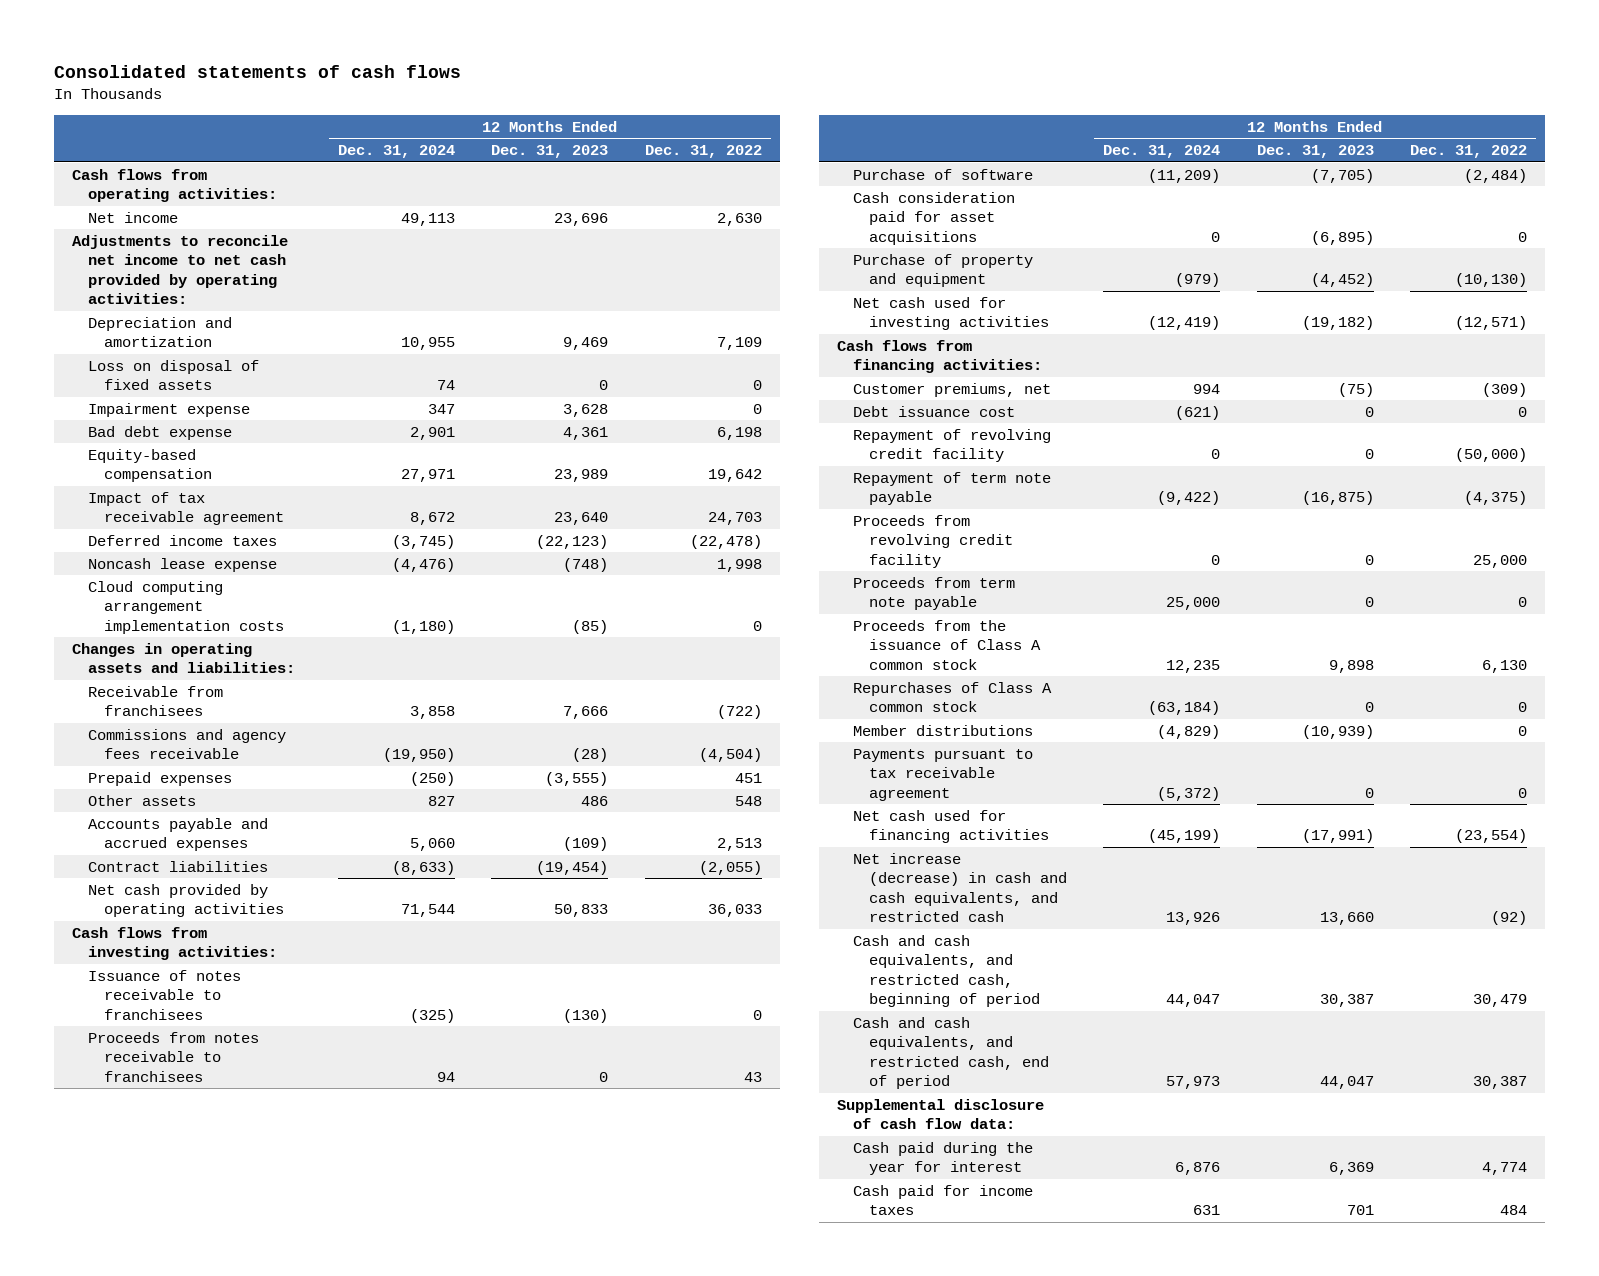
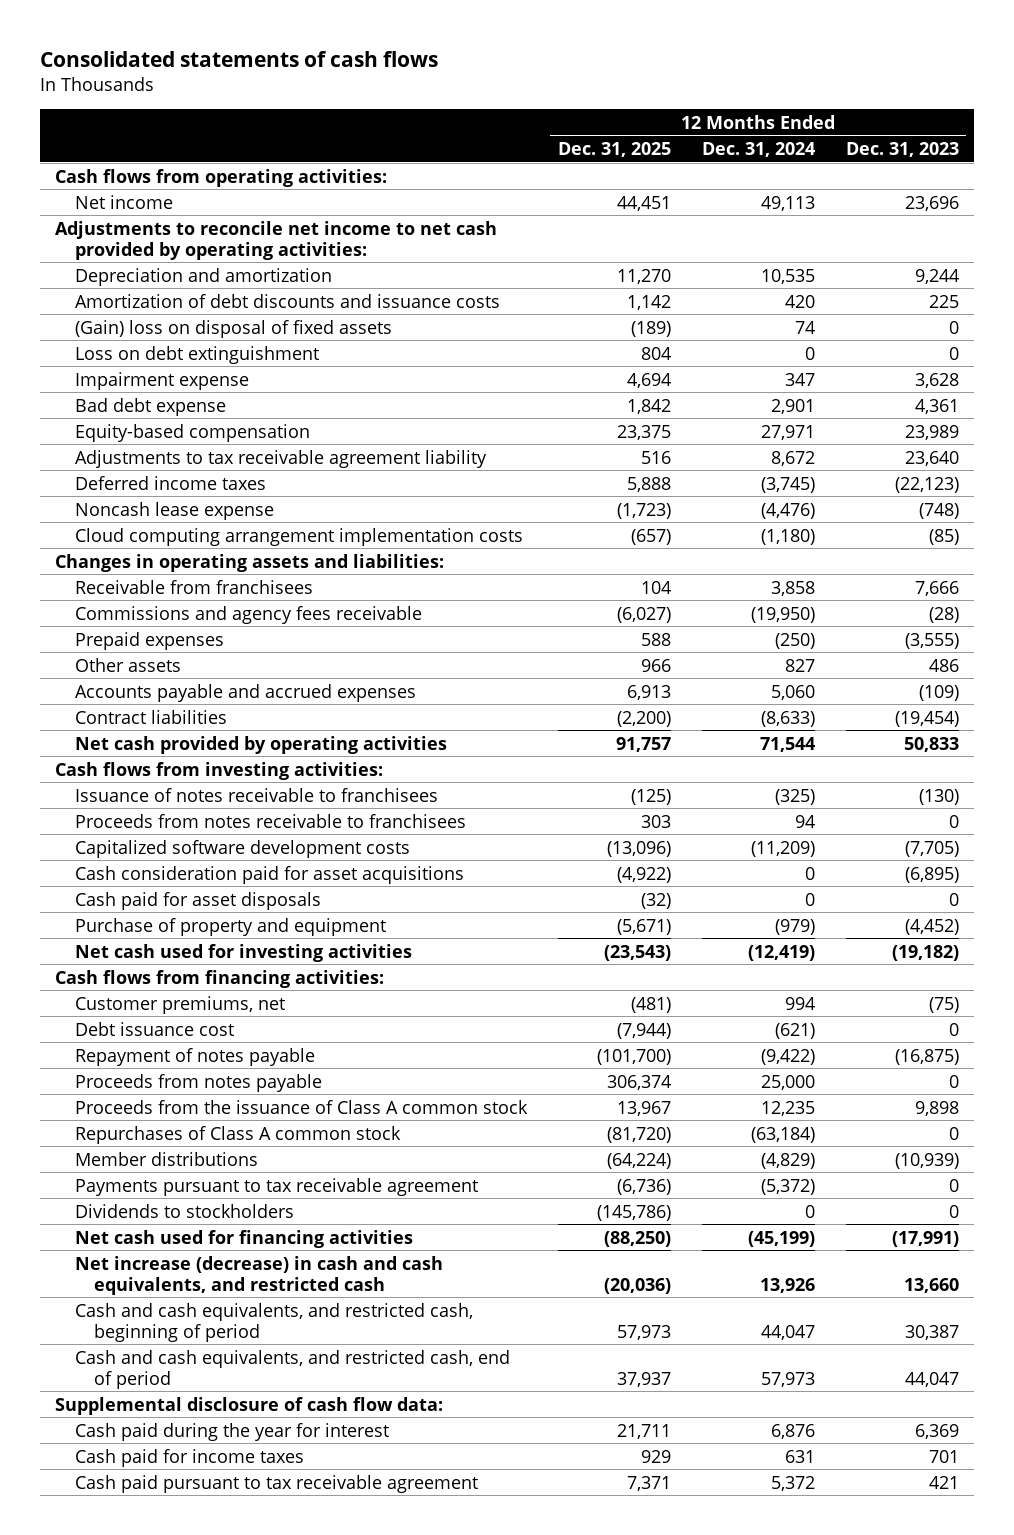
- | 12 Months Ended Dec. 31, 2024 | 12 Months Ended Dec. 31, 2023 | 12 Months Ended Dec. 31, 2022
+ | 12 Months Ended Dec. 31, 2025 | 12 Months Ended Dec. 31, 2024 | 12 Months Ended Dec. 31, 2023
- Depreciation and amortization | 10,955 | 9,469 | 7,109
- Loss on disposal of fixed assets | 74 | 0 | 0
+ Depreciation and amortization | 11,270 | 10,535 | 9,244
+ Amortization of debt discounts and issuance costs | 1,142 | 420 | 225
+ (Gain) loss on disposal of fixed assets | (189) | 74 | 0
+ Loss on debt extinguishment | 804 | 0 | 0
- Impact of tax receivable agreement | 8,672 | 23,640 | 24,703
+ Adjustments to tax receivable agreement liability | 516 | 8,672 | 23,640
- Purchase of software | (11,209) | (7,705) | (2,484)
+ Capitalized software development costs | (13,096) | (11,209) | (7,705)
+ Cash paid for asset disposals | (32) | 0 | 0
- Repayment of revolving credit facility | 0 | 0 | (50,000)
- Repayment of term note payable | (9,422) | (16,875) | (4,375)
- Proceeds from revolving credit facility | 0 | 0 | 25,000
- Proceeds from term note payable | 25,000 | 0 | 0
+ Repayment of notes payable | (101,700) | (9,422) | (16,875)
+ Proceeds from notes payable | 306,374 | 25,000 | 0
+ Dividends to stockholders | (145,786) | 0 | 0
+ Cash paid pursuant to tax receivable agreement | 7,371 | 5,372 | 421

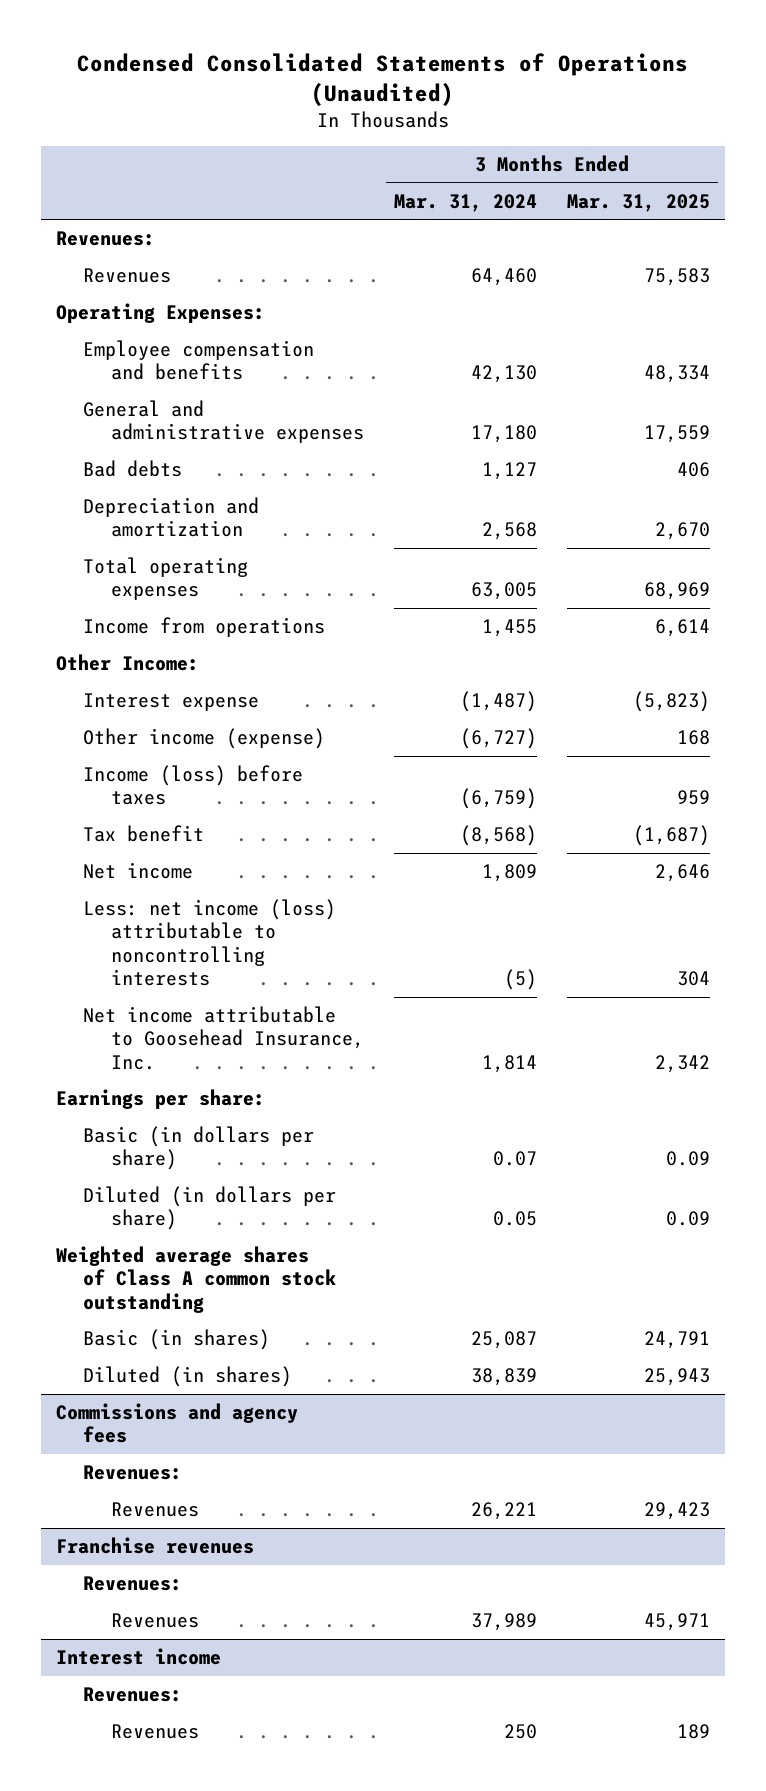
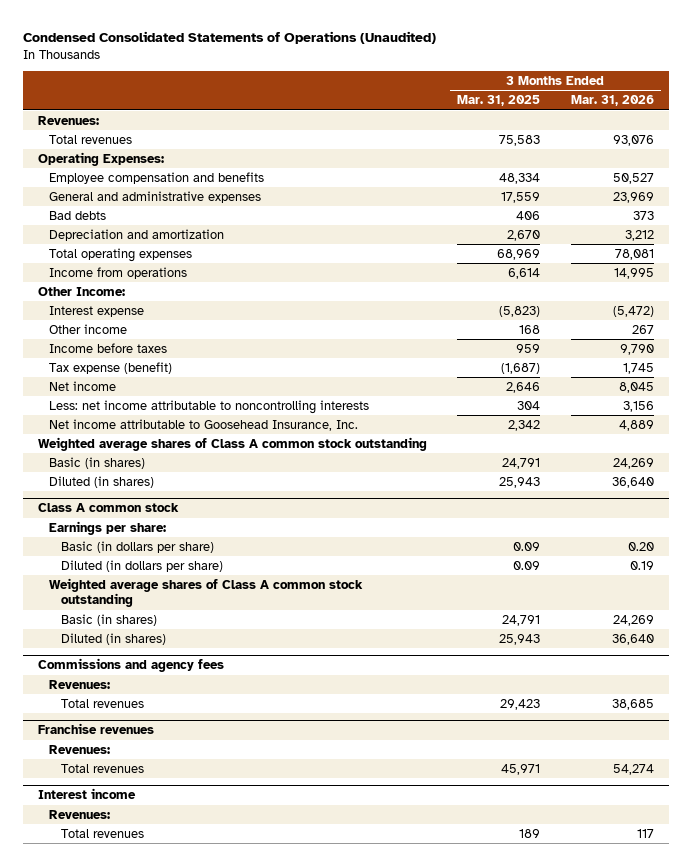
- | 3 Months Ended Mar. 31, 2024 | 3 Months Ended Mar. 31, 2025
+ | 3 Months Ended Mar. 31, 2025 | 3 Months Ended Mar. 31, 2026
- Revenues | 64,460 | 75,583
+ Total revenues | 75,583 | 93,076
- Other income (expense) | (6,727) | 168
- Income (loss) before taxes | (6,759) | 959
- Tax benefit | (8,568) | (1,687)
+ Other income | 168 | 267
+ Income before taxes | 959 | 9,790
+ Tax expense (benefit) | (1,687) | 1,745
- Less: net income (loss) attributable to noncontrolling interests | (5) | 304
+ Less: net income attributable to noncontrolling interests | 304 | 3,156
+ Weighted average shares of Class A common stock outstanding
+ Basic (in shares) | 24,791 | 24,269
+ Diluted (in shares) | 25,943 | 36,640
+ Class A common stock
@ Commissions and agency fees
- Revenues | 26,221 | 29,423
+ Total revenues | 29,423 | 38,685
@ Franchise revenues
- Revenues | 37,989 | 45,971
+ Total revenues | 45,971 | 54,274
@ Interest income
- Revenues | 250 | 189
+ Total revenues | 189 | 117

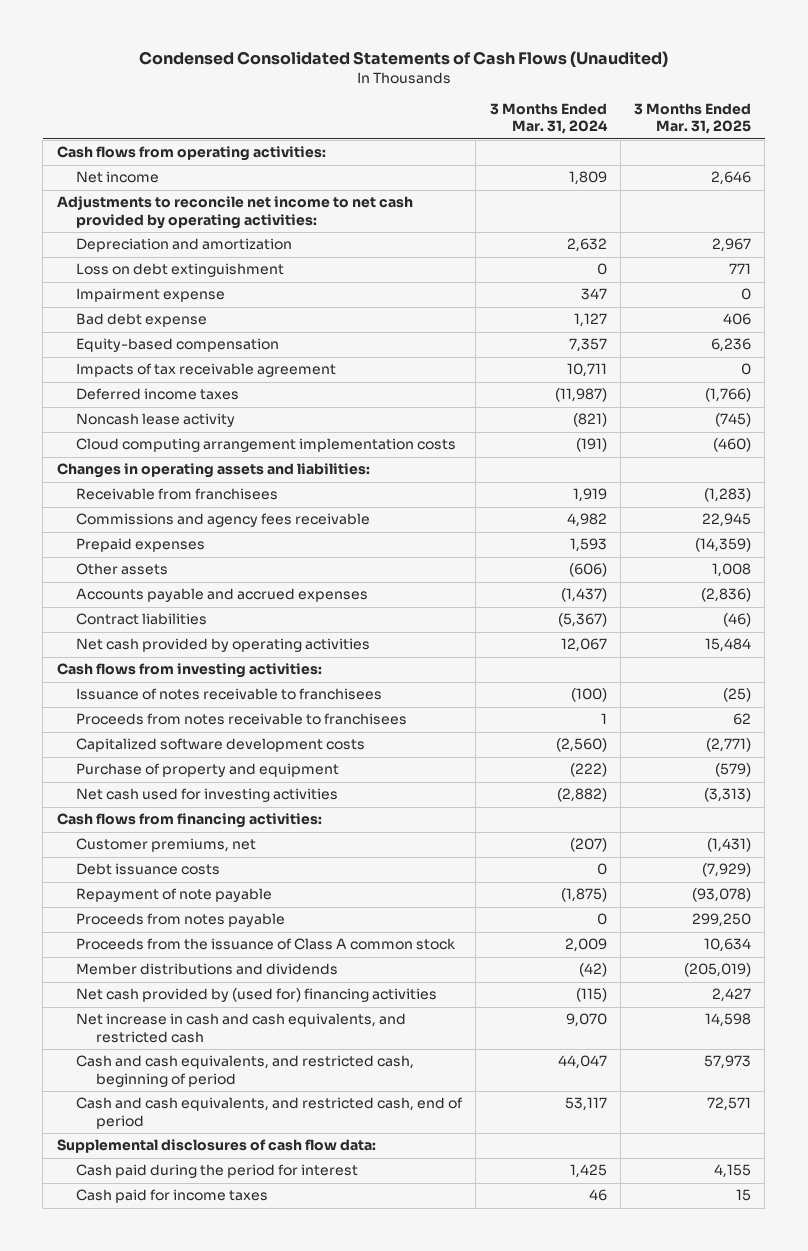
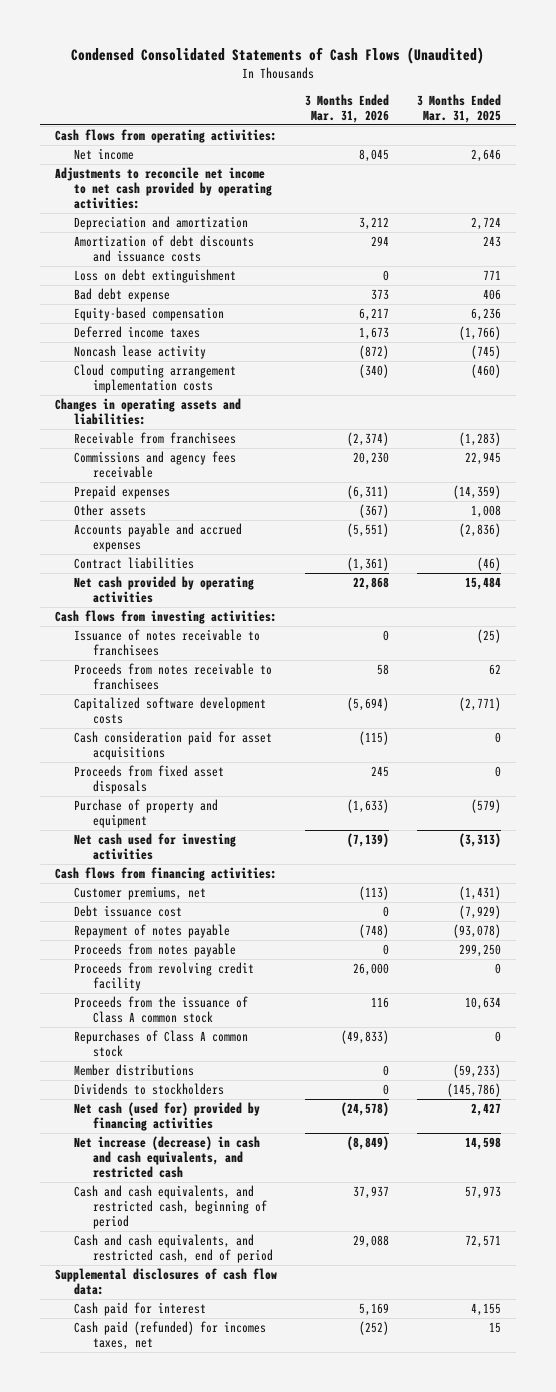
- | 3 Months Ended Mar. 31, 2024 | 3 Months Ended Mar. 31, 2025
+ | 3 Months Ended Mar. 31, 2026 | 3 Months Ended Mar. 31, 2025
- Depreciation and amortization | 2,632 | 2,967
+ Depreciation and amortization | 3,212 | 2,724
+ Amortization of debt discounts and issuance costs | 294 | 243
- Impairment expense | 347 | 0
- Impacts of tax receivable agreement | 10,711 | 0
+ Cash consideration paid for asset acquisitions | (115) | 0
+ Proceeds from fixed asset disposals | 245 | 0
- Debt issuance costs | 0 | (7,929)
- Repayment of note payable | (1,875) | (93,078)
+ Debt issuance cost | 0 | (7,929)
+ Repayment of notes payable | (748) | (93,078)
+ Proceeds from revolving credit facility | 26,000 | 0
- Member distributions and dividends | (42) | (205,019)
- Net cash provided by (used for) financing activities | (115) | 2,427
- Net increase in cash and cash equivalents, and restricted cash | 9,070 | 14,598
+ Repurchases of Class A common stock | (49,833) | 0
+ Member distributions | 0 | (59,233)
+ Dividends to stockholders | 0 | (145,786)
+ Net cash (used for) provided by financing activities | (24,578) | 2,427
+ Net increase (decrease) in cash and cash equivalents, and restricted cash | (8,849) | 14,598
- Cash paid during the period for interest | 1,425 | 4,155
- Cash paid for income taxes | 46 | 15
+ Cash paid for interest | 5,169 | 4,155
+ Cash paid (refunded) for incomes taxes, net | (252) | 15

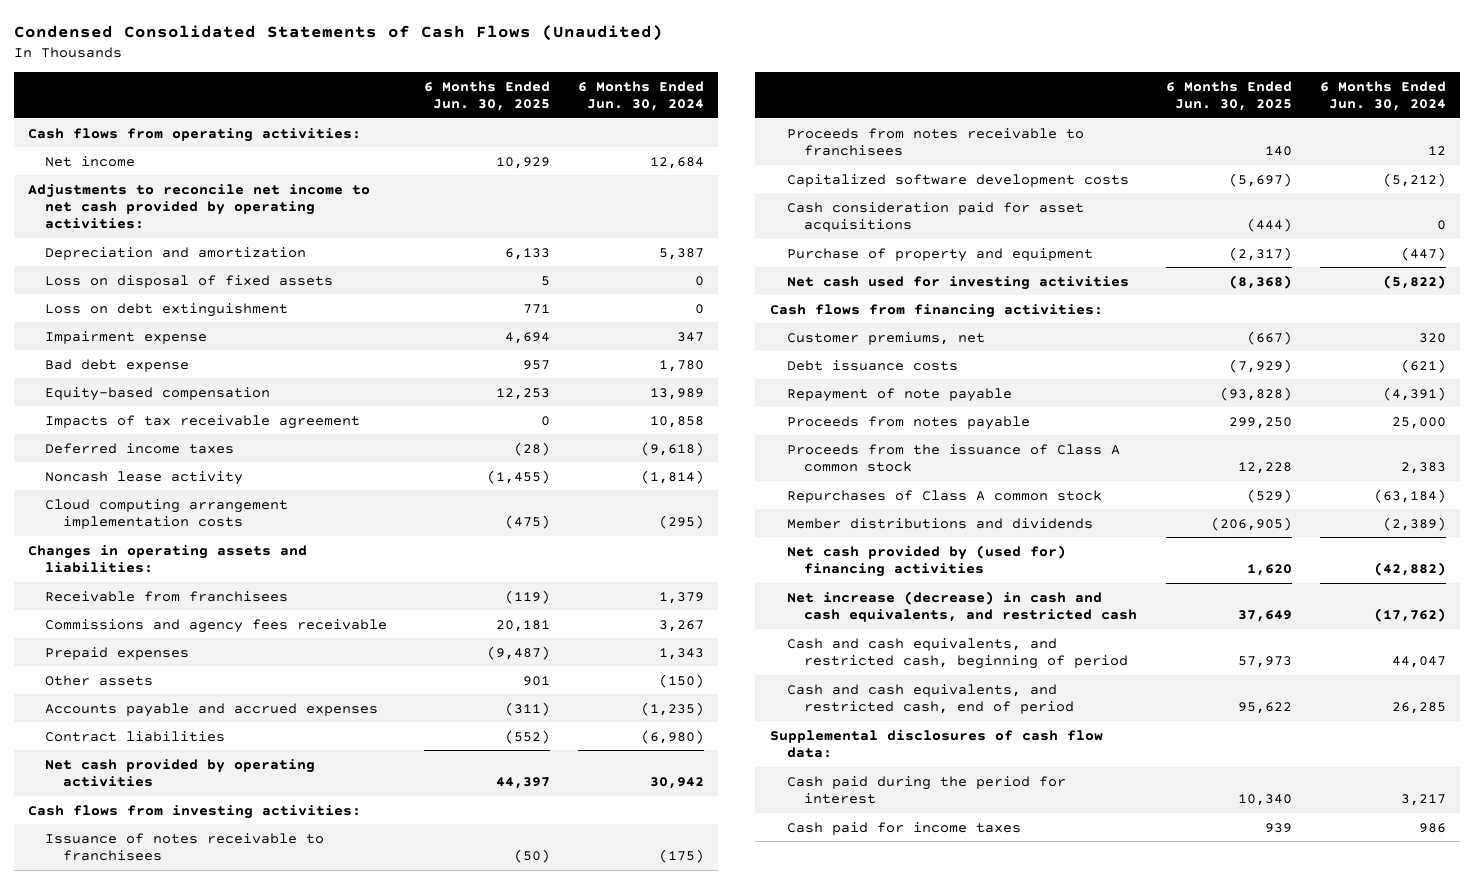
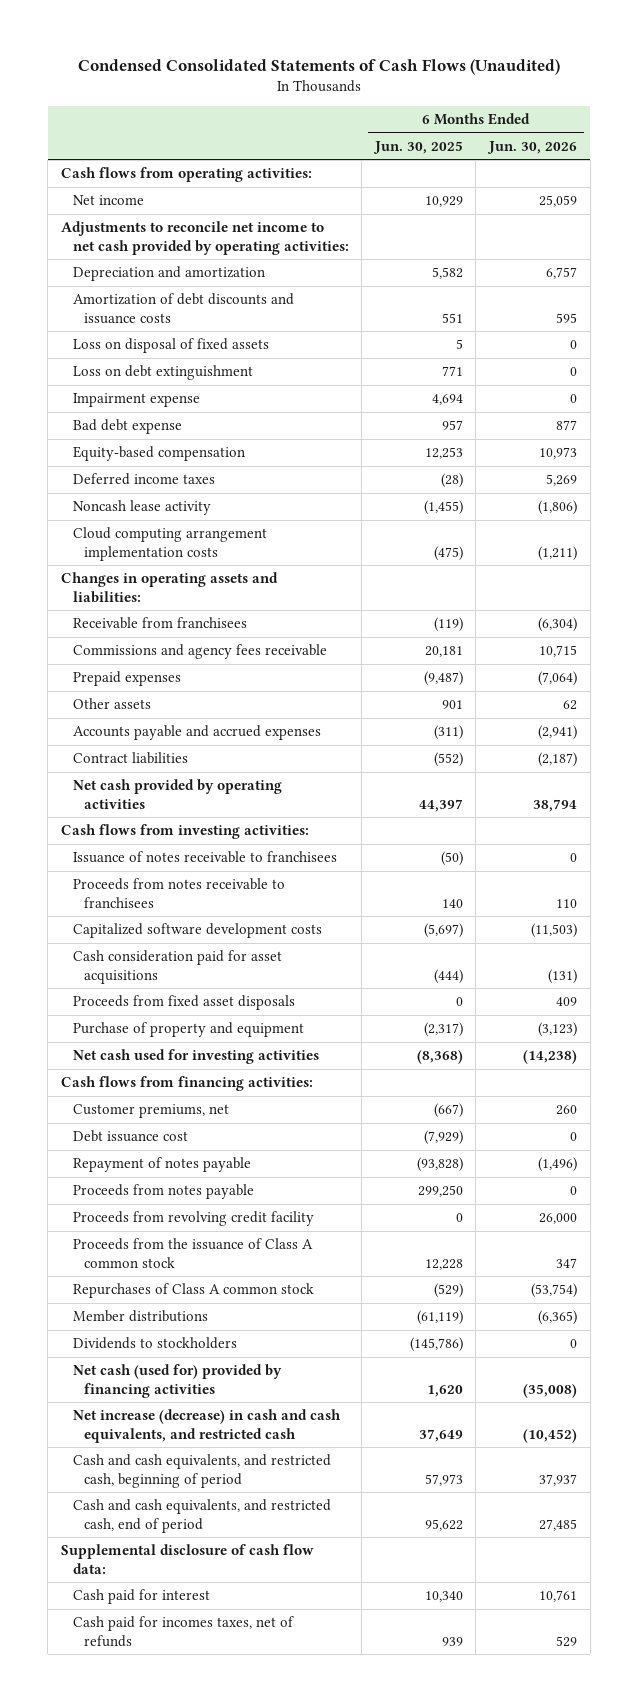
- | 6 Months Ended Jun. 30, 2025 | 6 Months Ended Jun. 30, 2024
+ | 6 Months Ended Jun. 30, 2025 | 6 Months Ended Jun. 30, 2026
- Depreciation and amortization | 6,133 | 5,387
+ Depreciation and amortization | 5,582 | 6,757
+ Amortization of debt discounts and issuance costs | 551 | 595
- Impacts of tax receivable agreement | 0 | 10,858
+ Proceeds from fixed asset disposals | 0 | 409
- Debt issuance costs | (7,929) | (621)
- Repayment of note payable | (93,828) | (4,391)
+ Debt issuance cost | (7,929) | 0
+ Repayment of notes payable | (93,828) | (1,496)
+ Proceeds from revolving credit facility | 0 | 26,000
- Member distributions and dividends | (206,905) | (2,389)
- Net cash provided by (used for) financing activities | 1,620 | (42,882)
+ Member distributions | (61,119) | (6,365)
+ Dividends to stockholders | (145,786) | 0
+ Net cash (used for) provided by financing activities | 1,620 | (35,008)
- Supplemental disclosures of cash flow data:
- Cash paid during the period for interest | 10,340 | 3,217
- Cash paid for income taxes | 939 | 986
+ Supplemental disclosure of cash flow data:
+ Cash paid for interest | 10,340 | 10,761
+ Cash paid for incomes taxes, net of refunds | 939 | 529

